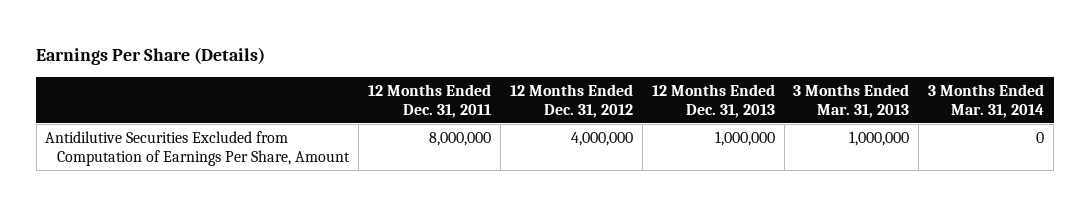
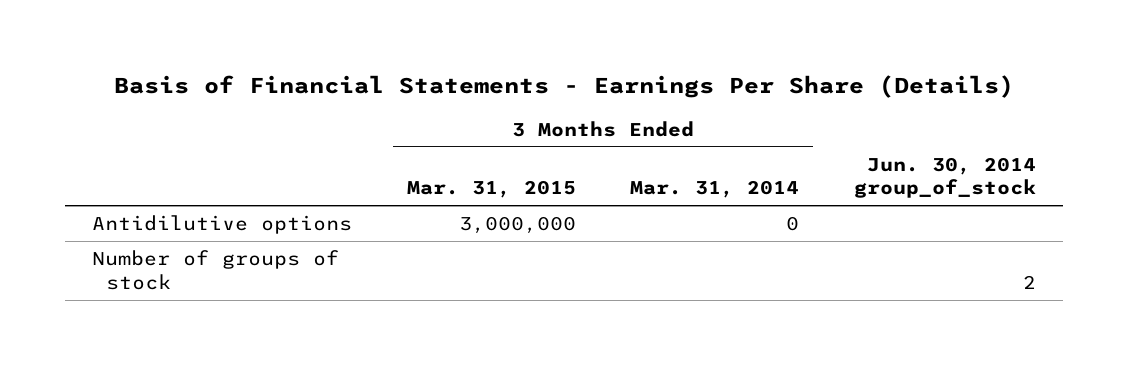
- Earnings Per Share (Details)
+ Basis of Financial Statements - Earnings Per Share (Details)
- | 12 Months Ended Dec. 31, 2011 | 12 Months Ended Dec. 31, 2012 | 12 Months Ended Dec. 31, 2013 | 3 Months Ended Mar. 31, 2013 | 3 Months Ended Mar. 31, 2014
+ | 3 Months Ended Mar. 31, 2015 | 3 Months Ended Mar. 31, 2014 | Jun. 30, 2014 group_of_stock
- Antidilutive Securities Excluded from Computation of Earnings Per Share, Amount | 8,000,000 | 4,000,000 | 1,000,000 | 1,000,000 | 0
+ Antidilutive options | 3,000,000 | 0 |
+ Number of groups of stock | | | 2

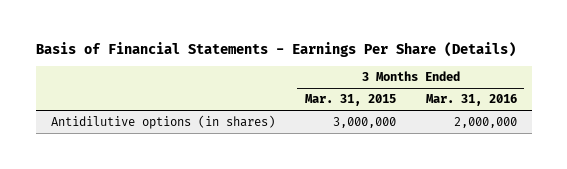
- | 3 Months Ended Mar. 31, 2015 | 3 Months Ended Mar. 31, 2014 | Jun. 30, 2014 group_of_stock
+ | 3 Months Ended Mar. 31, 2015 | 3 Months Ended Mar. 31, 2016
- Antidilutive options | 3,000,000 | 0 |
- Number of groups of stock | | | 2
+ Antidilutive options (in shares) | 3,000,000 | 2,000,000

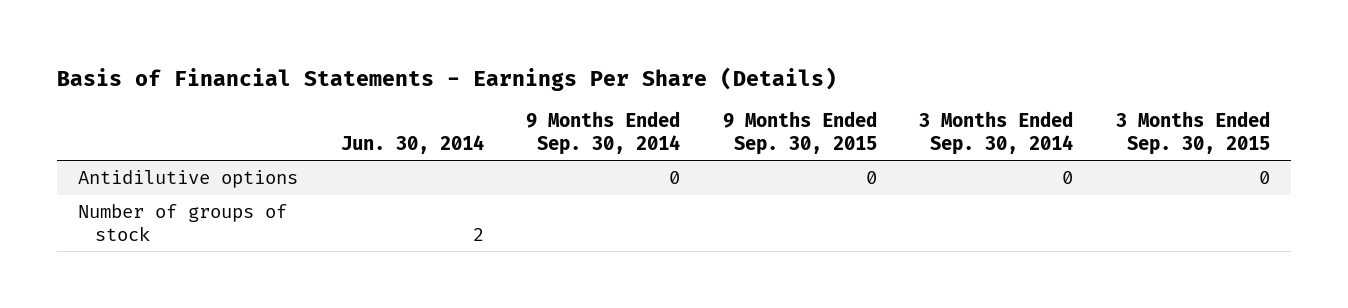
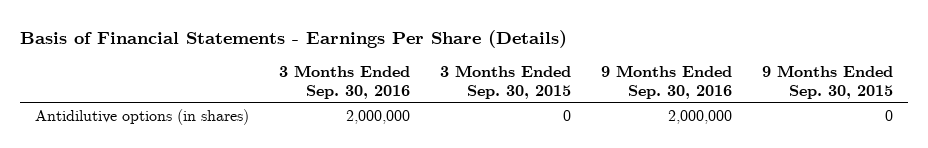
- | Jun. 30, 2014 | 9 Months Ended Sep. 30, 2014 | 9 Months Ended Sep. 30, 2015 | 3 Months Ended Sep. 30, 2014 | 3 Months Ended Sep. 30, 2015
+ | 3 Months Ended Sep. 30, 2016 | 3 Months Ended Sep. 30, 2015 | 9 Months Ended Sep. 30, 2016 | 9 Months Ended Sep. 30, 2015
- Antidilutive options | | 0 | 0 | 0 | 0
- Number of groups of stock | 2 | | | |
+ Antidilutive options (in shares) | 2,000,000 | 0 | 2,000,000 | 0

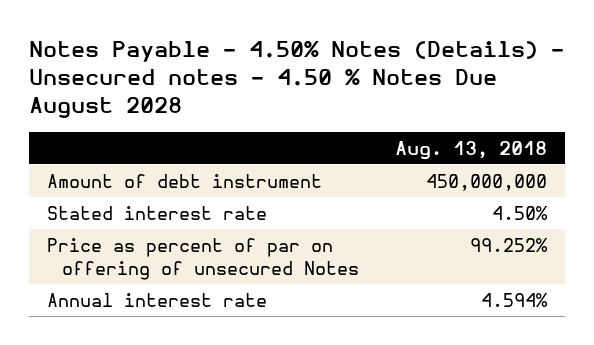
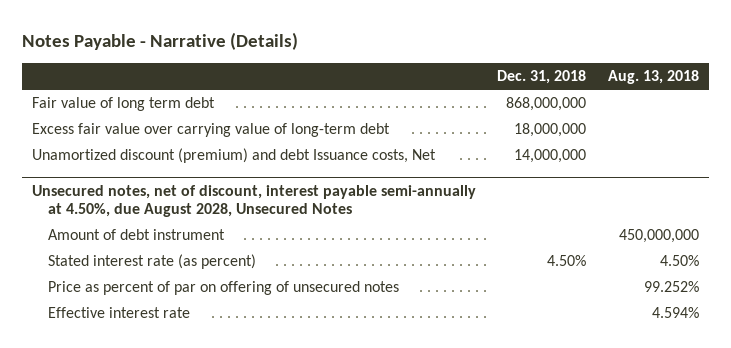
- Notes Payable - 4.50% Notes (Details) - Unsecured notes - 4.50 % Notes Due August 2028
+ Notes Payable - Narrative (Details)
- | Aug. 13, 2018
+ | Dec. 31, 2018 | Aug. 13, 2018
- Amount of debt instrument | 450,000,000
- Stated interest rate | 4.50%
- Price as percent of par on offering of unsecured Notes | 99.252%
- Annual interest rate | 4.594%
+ Fair value of long term debt | 868,000,000 |
+ Excess fair value over carrying value of long-term debt | 18,000,000 |
+ Unamortized discount (premium) and debt Issuance costs, Net | 14,000,000 |
+ Unsecured notes, net of discount, interest payable semi-annually at 4.50%, due August 2028, Unsecured Notes
+ Amount of debt instrument | | 450,000,000
+ Stated interest rate (as percent) | 4.50% | 4.50%
+ Price as percent of par on offering of unsecured notes | | 99.252%
+ Effective interest rate | | 4.594%

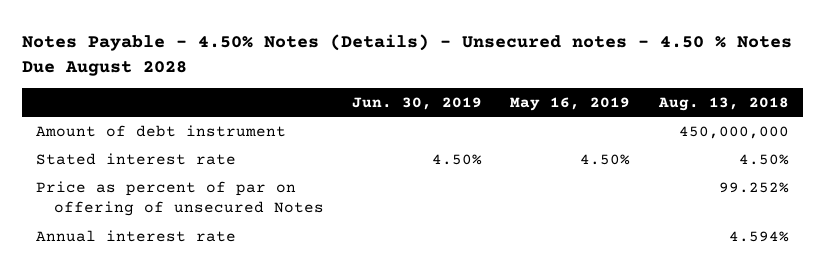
- Notes Payable - Narrative (Details)
+ Notes Payable - 4.50% Notes (Details) - Unsecured notes - 4.50 % Notes Due August 2028
- | Dec. 31, 2018 | Aug. 13, 2018
+ | Jun. 30, 2019 | May 16, 2019 | Aug. 13, 2018
- Fair value of long term debt | 868,000,000 |
- Excess fair value over carrying value of long-term debt | 18,000,000 |
- Unamortized discount (premium) and debt Issuance costs, Net | 14,000,000 |
- Unsecured notes, net of discount, interest payable semi-annually at 4.50%, due August 2028, Unsecured Notes
- Amount of debt instrument | | 450,000,000
- Stated interest rate (as percent) | 4.50% | 4.50%
- Price as percent of par on offering of unsecured notes | | 99.252%
- Effective interest rate | | 4.594%
+ Amount of debt instrument | | | 450,000,000
+ Stated interest rate | 4.50% | 4.50% | 4.50%
+ Price as percent of par on offering of unsecured Notes | | | 99.252%
+ Annual interest rate | | | 4.594%

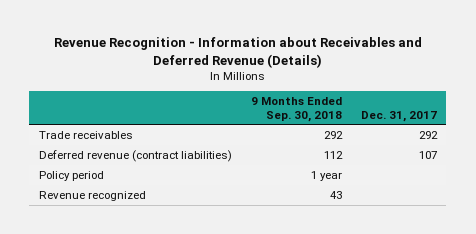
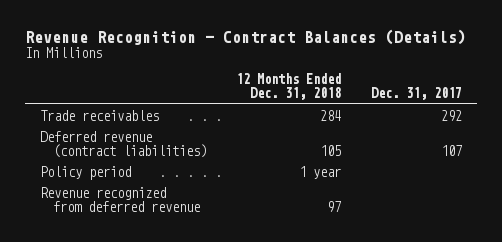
- Revenue Recognition - Information about Receivables and Deferred Revenue (Details)
+ Revenue Recognition - Contract Balances (Details)
- | 9 Months Ended Sep. 30, 2018 | Dec. 31, 2017
+ | 12 Months Ended Dec. 31, 2018 | Dec. 31, 2017
- Revenue recognized | 43 |
+ Revenue recognized from deferred revenue | 97 |

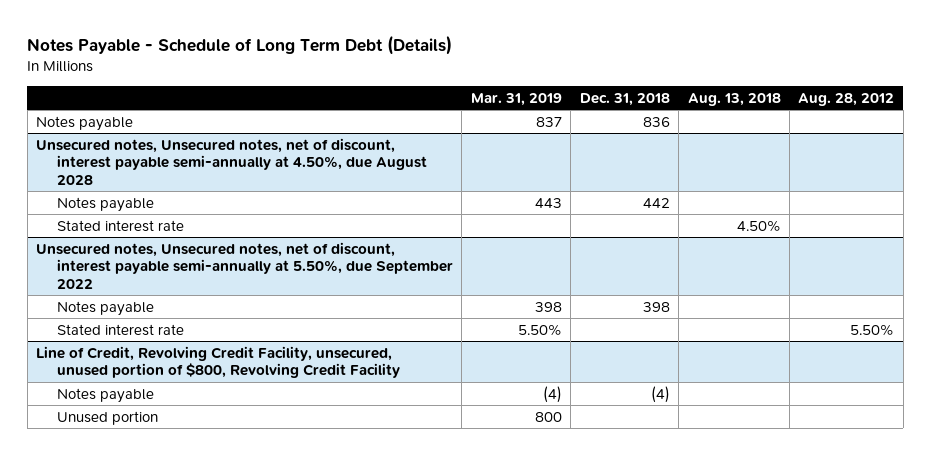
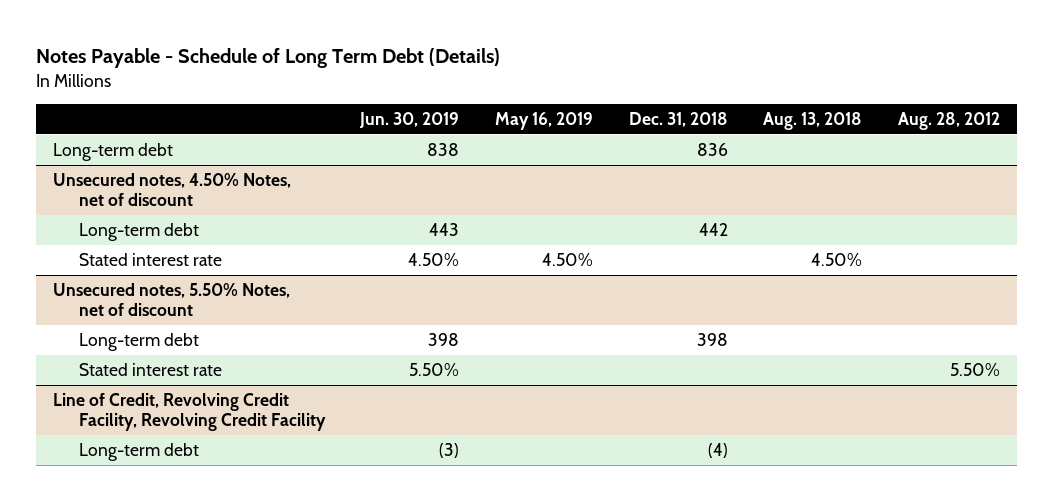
- | Mar. 31, 2019 | Dec. 31, 2018 | Aug. 13, 2018 | Aug. 28, 2012
+ | Jun. 30, 2019 | May 16, 2019 | Dec. 31, 2018 | Aug. 13, 2018 | Aug. 28, 2012
- Notes payable | 837 | 836 | |
- Unsecured notes, Unsecured notes, net of discount, interest payable semi-annually at 4.50%, due August 2028
- Notes payable | 443 | 442 | |
+ Long-term debt | 838 | | 836 | |
+ Unsecured notes, 4.50% Notes, net of discount
+ Long-term debt | 443 | | 442 | |
- Unsecured notes, Unsecured notes, net of discount, interest payable semi-annually at 5.50%, due September 2022
- Notes payable | 398 | 398 | |
+ Unsecured notes, 5.50% Notes, net of discount
+ Long-term debt | 398 | | 398 | |
- Line of Credit, Revolving Credit Facility, unsecured, unused portion of $800, Revolving Credit Facility
- Notes payable | (4) | (4) | |
- Unused portion | 800 | | |
+ Line of Credit, Revolving Credit Facility, Revolving Credit Facility
+ Long-term debt | (3) | | (4) | |

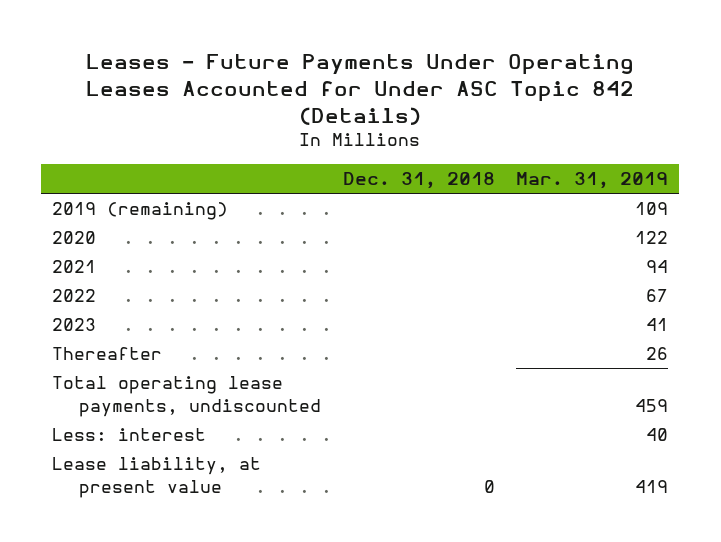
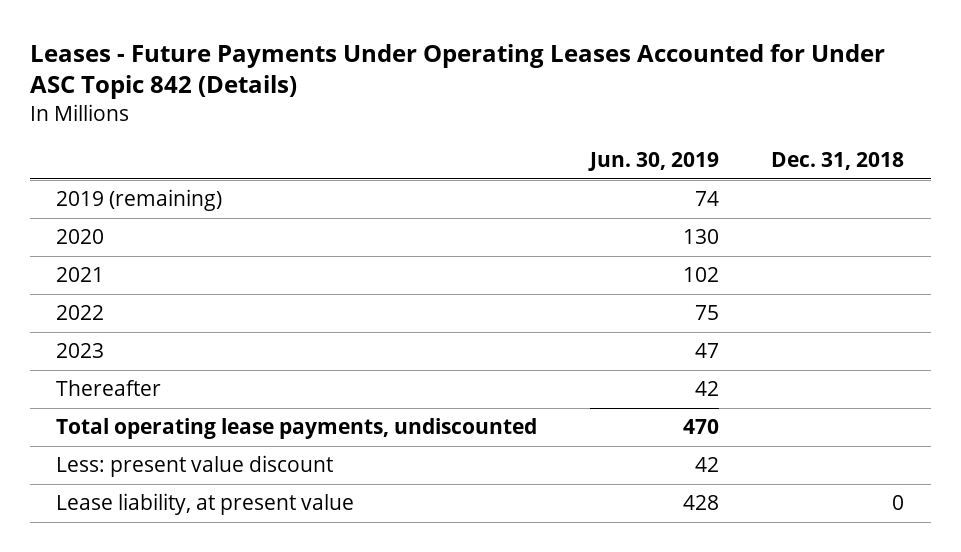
- | Dec. 31, 2018 | Mar. 31, 2019
+ | Jun. 30, 2019 | Dec. 31, 2018
- Less: interest | | 40
+ Less: present value discount | 42 |

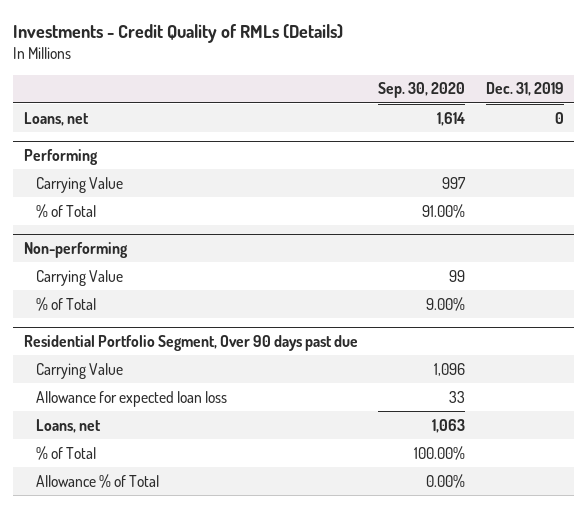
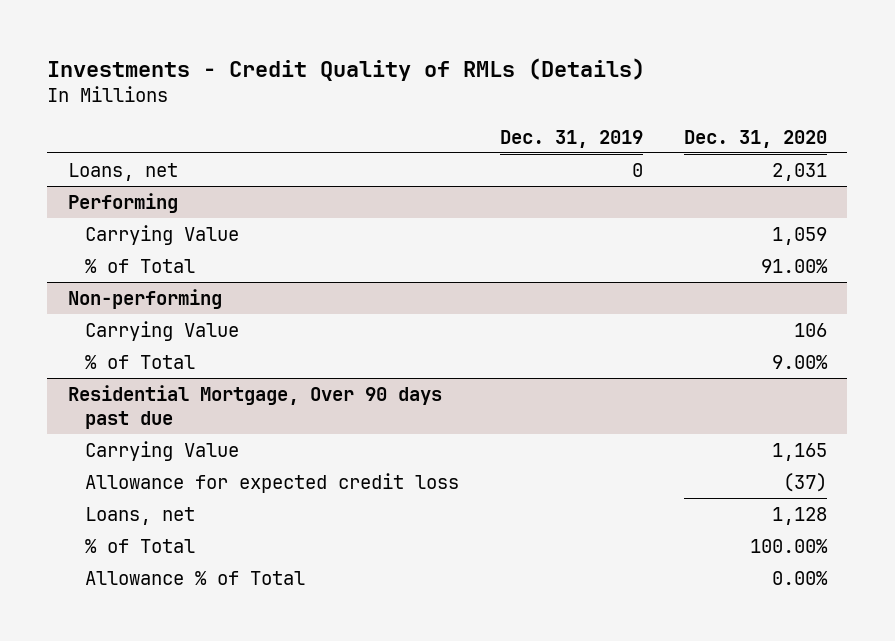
- | Sep. 30, 2020 | Dec. 31, 2019
+ | Dec. 31, 2019 | Dec. 31, 2020
- Residential Portfolio Segment, Over 90 days past due
+ Residential Mortgage, Over 90 days past due
- Allowance for expected loan loss | 33 |
+ Allowance for expected credit loss | | (37)

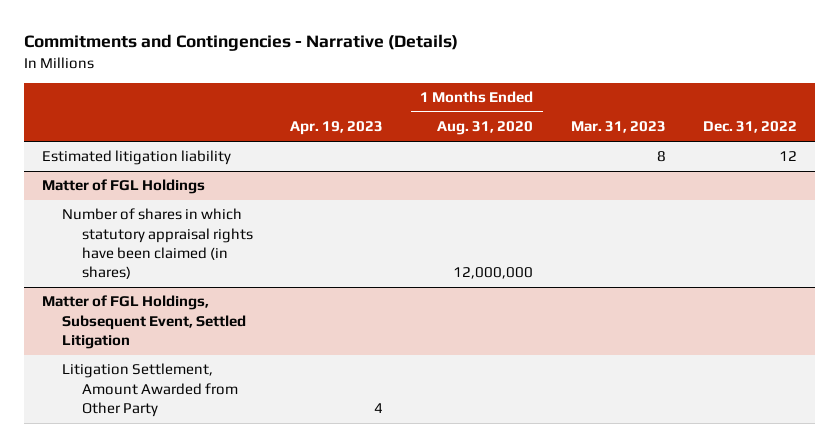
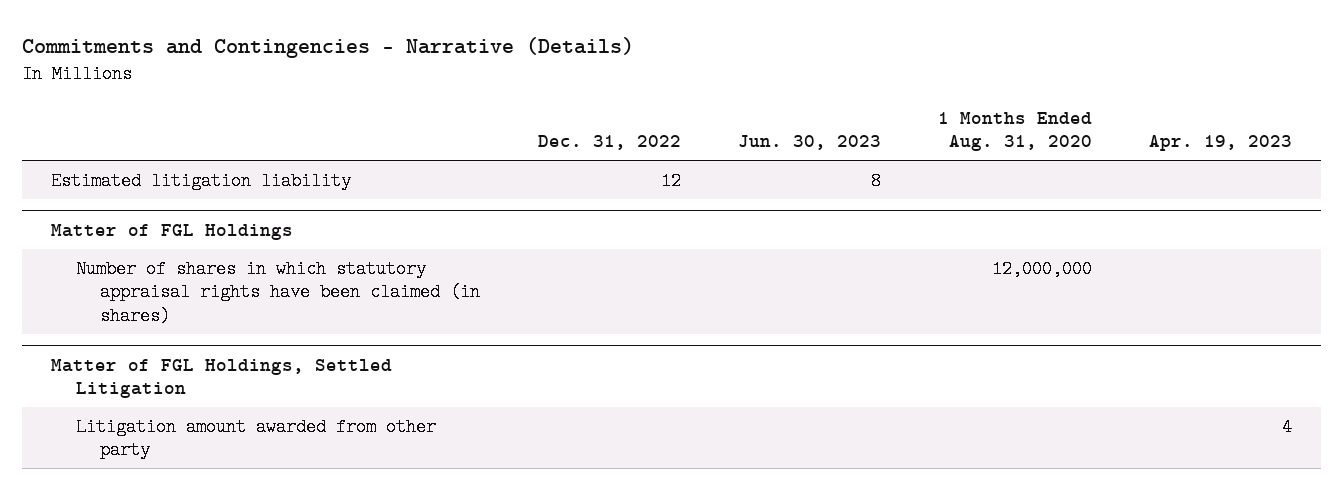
- | Apr. 19, 2023 | 1 Months Ended Aug. 31, 2020 | Mar. 31, 2023 | Dec. 31, 2022
+ | Dec. 31, 2022 | Jun. 30, 2023 | 1 Months Ended Aug. 31, 2020 | Apr. 19, 2023
- Matter of FGL Holdings, Subsequent Event, Settled Litigation
- Litigation Settlement, Amount Awarded from Other Party | 4 | | |
+ Matter of FGL Holdings, Settled Litigation
+ Litigation amount awarded from other party | | | | 4

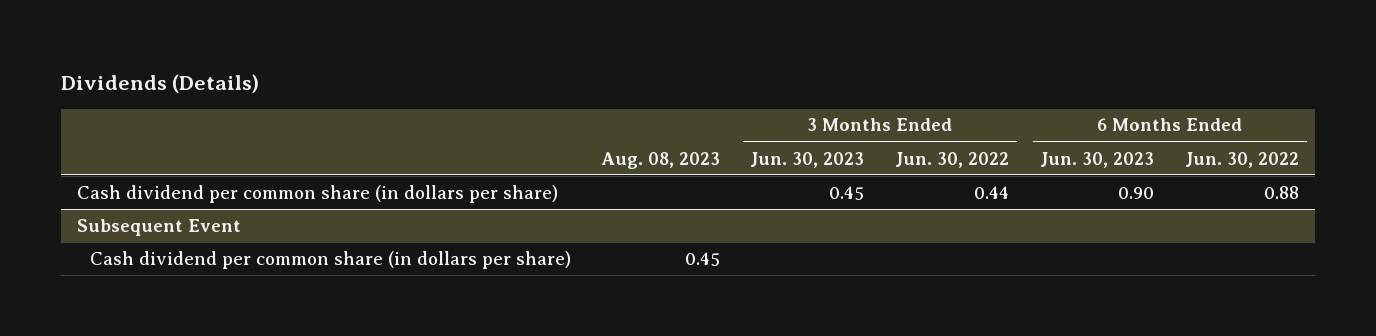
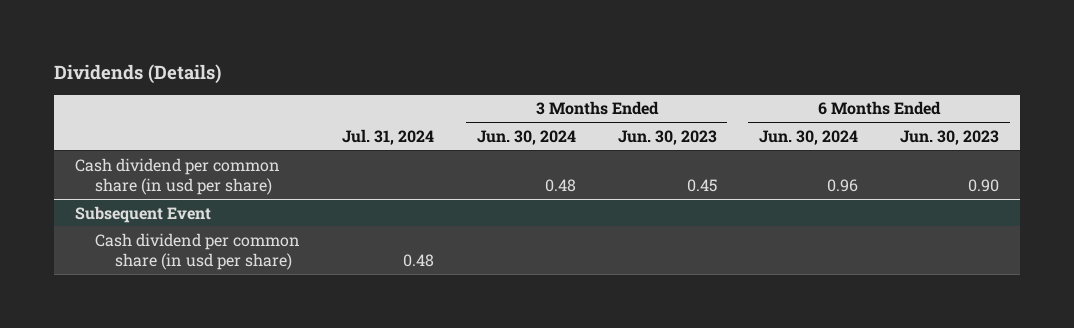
- | Aug. 08, 2023 | 3 Months Ended Jun. 30, 2023 | 3 Months Ended Jun. 30, 2022 | 6 Months Ended Jun. 30, 2023 | 6 Months Ended Jun. 30, 2022
+ | Jul. 31, 2024 | 3 Months Ended Jun. 30, 2024 | 3 Months Ended Jun. 30, 2023 | 6 Months Ended Jun. 30, 2024 | 6 Months Ended Jun. 30, 2023
- Cash dividend per common share (in dollars per share) | | 0.45 | 0.44 | 0.90 | 0.88
+ Cash dividend per common share (in usd per share) | | 0.48 | 0.45 | 0.96 | 0.90
@ Subsequent Event
- Cash dividend per common share (in dollars per share) | 0.45 | | | |
+ Cash dividend per common share (in usd per share) | 0.48 | | | |

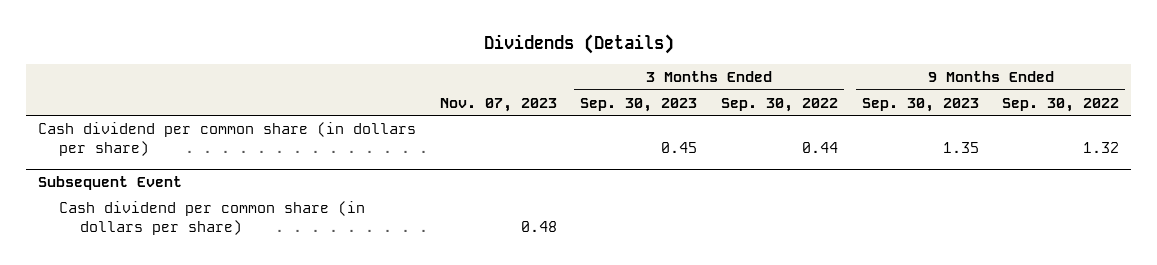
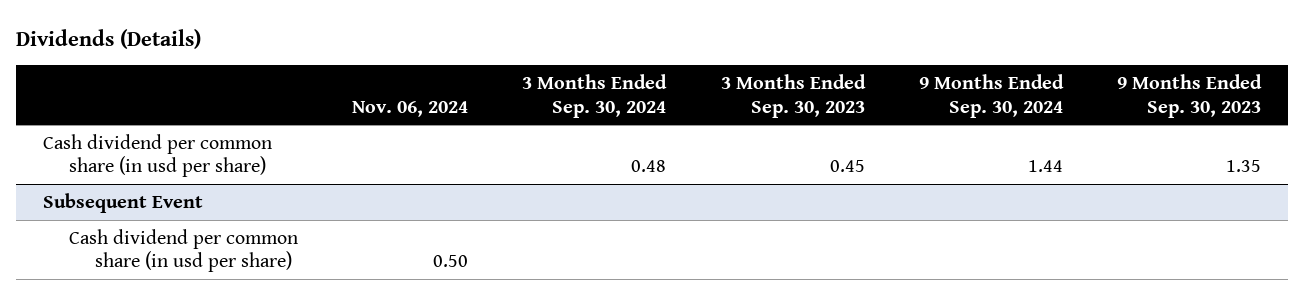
- | Nov. 07, 2023 | 3 Months Ended Sep. 30, 2023 | 3 Months Ended Sep. 30, 2022 | 9 Months Ended Sep. 30, 2023 | 9 Months Ended Sep. 30, 2022
+ | Nov. 06, 2024 | 3 Months Ended Sep. 30, 2024 | 3 Months Ended Sep. 30, 2023 | 9 Months Ended Sep. 30, 2024 | 9 Months Ended Sep. 30, 2023
- Cash dividend per common share (in dollars per share) | | 0.45 | 0.44 | 1.35 | 1.32
+ Cash dividend per common share (in usd per share) | | 0.48 | 0.45 | 1.44 | 1.35
@ Subsequent Event
- Cash dividend per common share (in dollars per share) | 0.48 | | | |
+ Cash dividend per common share (in usd per share) | 0.50 | | | |

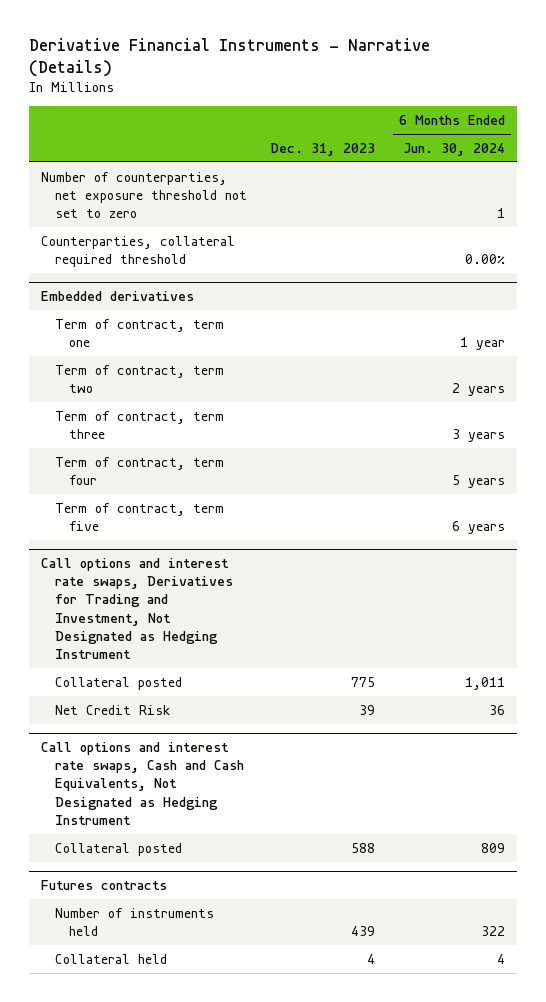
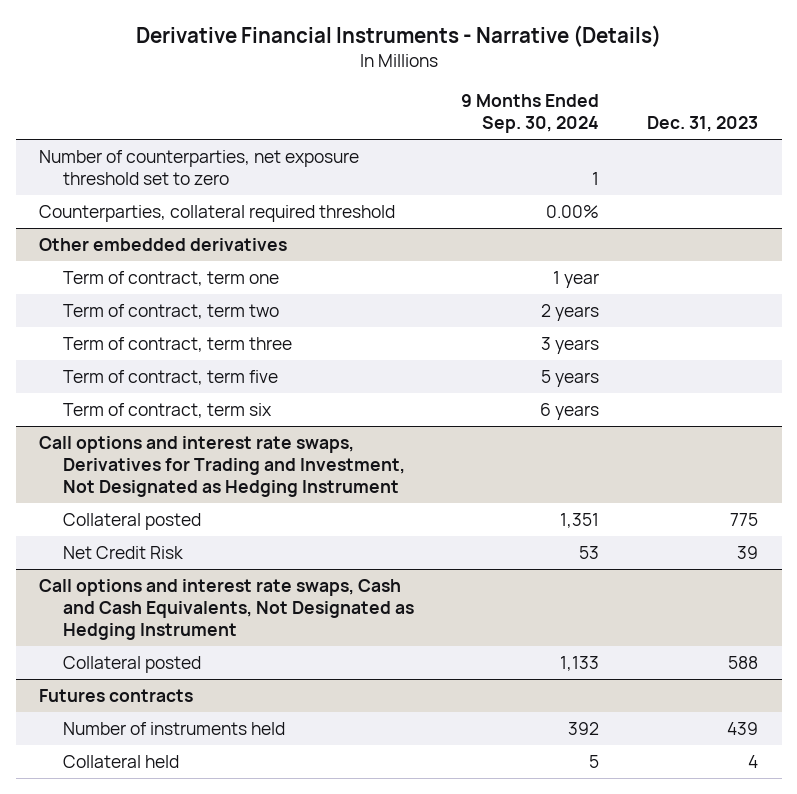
- | Dec. 31, 2023 | 6 Months Ended Jun. 30, 2024
+ | 9 Months Ended Sep. 30, 2024 | Dec. 31, 2023
- Number of counterparties, net exposure threshold not set to zero | | 1
+ Number of counterparties, net exposure threshold set to zero | 1 |
- Embedded derivatives
+ Other embedded derivatives
- Term of contract, term four | | 5 years
+ Term of contract, term six | 6 years |

